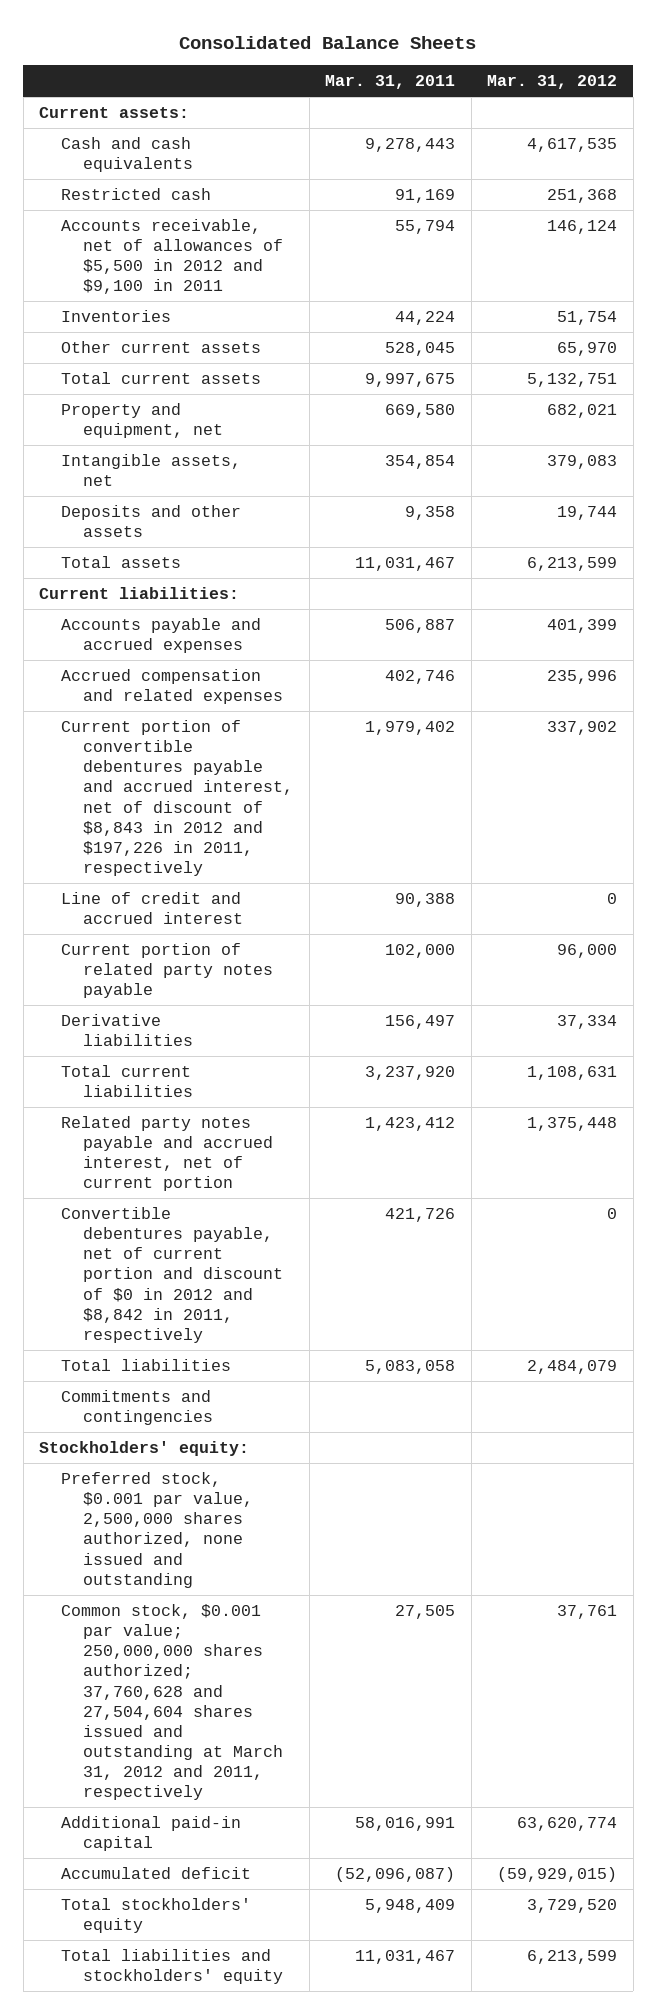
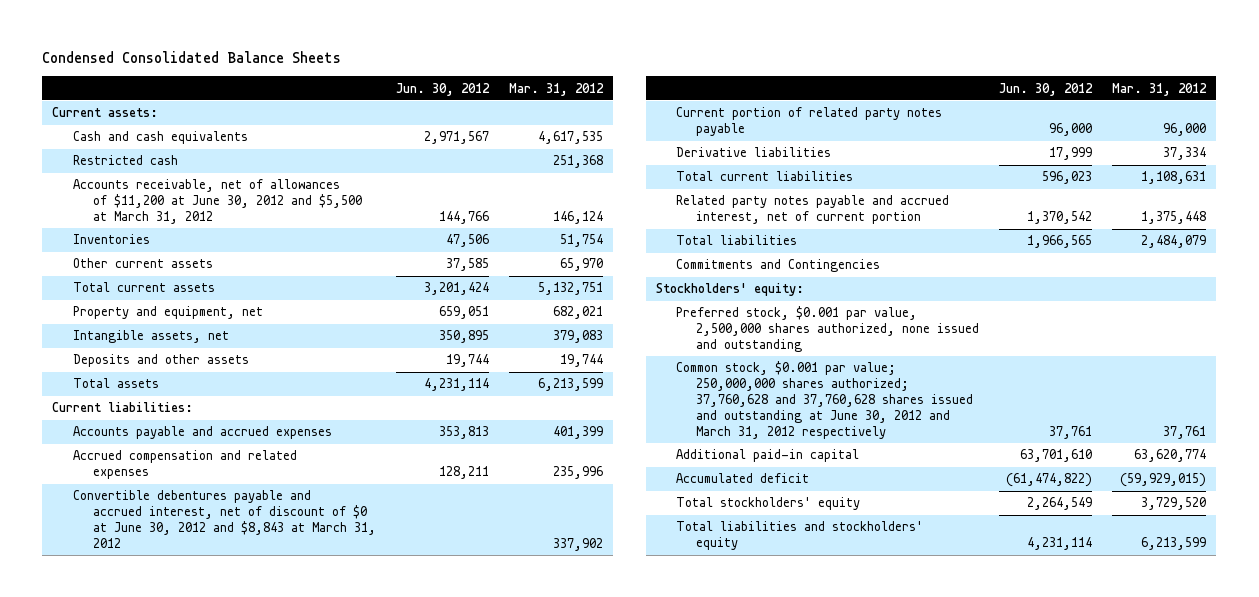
- Consolidated Balance Sheets
+ Condensed Consolidated Balance Sheets
- | Mar. 31, 2011 | Mar. 31, 2012
+ | Jun. 30, 2012 | Mar. 31, 2012
- Accounts receivable, net of allowances of $5,500 in 2012 and $9,100 in 2011 | 55,794 | 146,124
+ Accounts receivable, net of allowances of $11,200 at June 30, 2012 and $5,500 at March 31, 2012 | 144,766 | 146,124
- Current portion of convertible debentures payable and accrued interest, net of discount of $8,843 in 2012 and $197,226 in 2011, respectively | 1,979,402 | 337,902
- Line of credit and accrued interest | 90,388 | 0
+ Convertible debentures payable and accrued interest, net of discount of $0 at June 30, 2012 and $8,843 at March 31, 2012 | | 337,902
- Convertible debentures payable, net of current portion and discount of $0 in 2012 and $8,842 in 2011, respectively | 421,726 | 0
- Commitments and contingencies
+ Commitments and Contingencies
- Common stock, $0.001 par value; 250,000,000 shares authorized; 37,760,628 and 27,504,604 shares issued and outstanding at March 31, 2012 and 2011, respectively | 27,505 | 37,761
+ Common stock, $0.001 par value; 250,000,000 shares authorized; 37,760,628 and 37,760,628 shares issued and outstanding at June 30, 2012 and March 31, 2012 respectively | 37,761 | 37,761

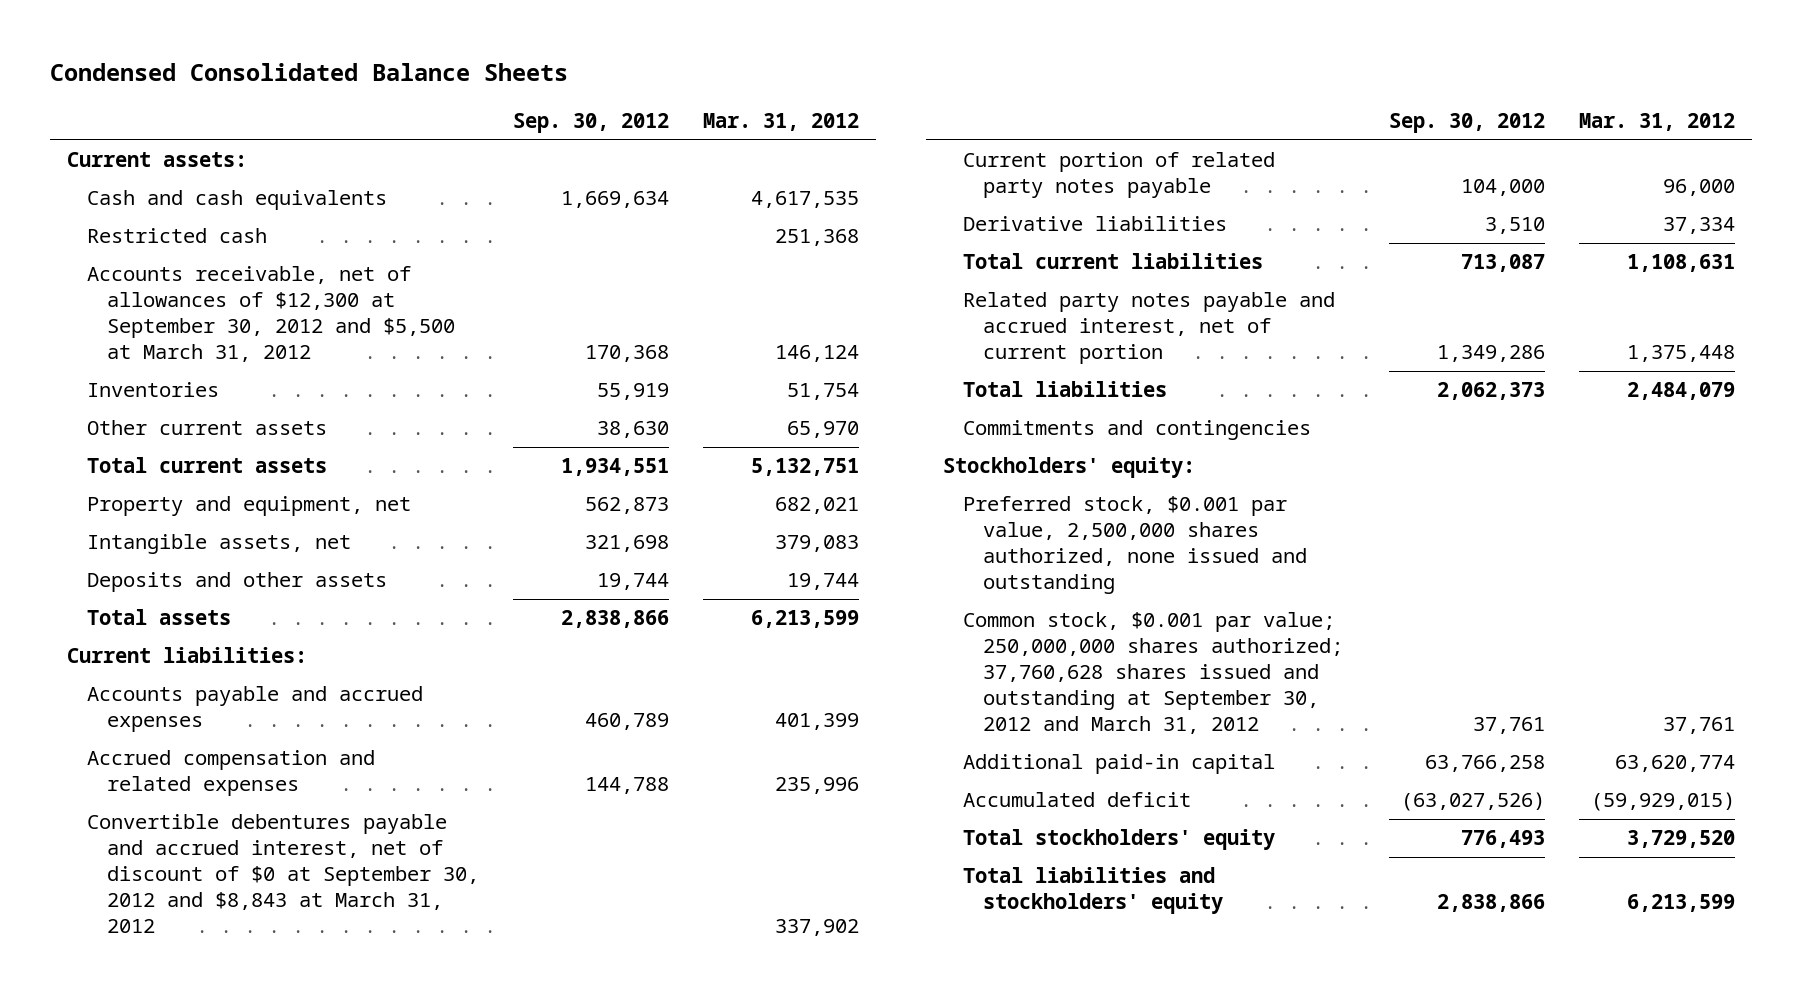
- | Jun. 30, 2012 | Mar. 31, 2012
+ | Sep. 30, 2012 | Mar. 31, 2012
- Accounts receivable, net of allowances of $11,200 at June 30, 2012 and $5,500 at March 31, 2012 | 144,766 | 146,124
+ Accounts receivable, net of allowances of $12,300 at September 30, 2012 and $5,500 at March 31, 2012 | 170,368 | 146,124
- Convertible debentures payable and accrued interest, net of discount of $0 at June 30, 2012 and $8,843 at March 31, 2012 | | 337,902
+ Convertible debentures payable and accrued interest, net of discount of $0 at September 30, 2012 and $8,843 at March 31, 2012 | | 337,902
- Commitments and Contingencies
+ Commitments and contingencies
- Common stock, $0.001 par value; 250,000,000 shares authorized; 37,760,628 and 37,760,628 shares issued and outstanding at June 30, 2012 and March 31, 2012 respectively | 37,761 | 37,761
+ Common stock, $0.001 par value; 250,000,000 shares authorized; 37,760,628 shares issued and outstanding at September 30, 2012 and March 31, 2012 | 37,761 | 37,761

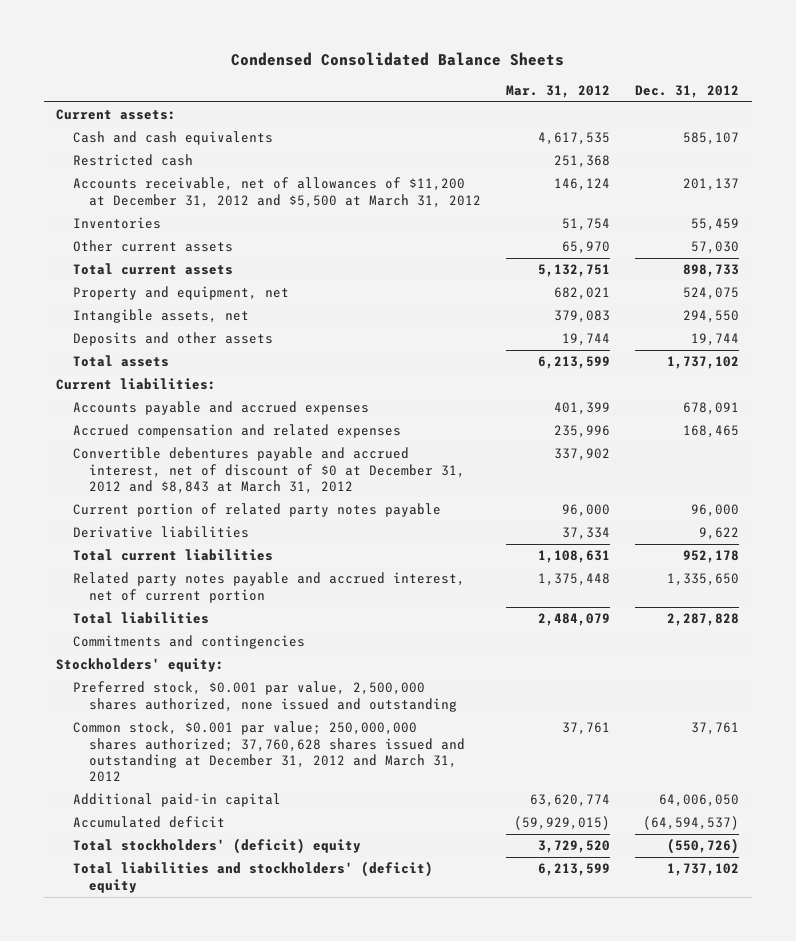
- | Sep. 30, 2012 | Mar. 31, 2012
+ | Mar. 31, 2012 | Dec. 31, 2012
- Accounts receivable, net of allowances of $12,300 at September 30, 2012 and $5,500 at March 31, 2012 | 170,368 | 146,124
+ Accounts receivable, net of allowances of $11,200 at December 31, 2012 and $5,500 at March 31, 2012 | 146,124 | 201,137
- Convertible debentures payable and accrued interest, net of discount of $0 at September 30, 2012 and $8,843 at March 31, 2012 | | 337,902
+ Convertible debentures payable and accrued interest, net of discount of $0 at December 31, 2012 and $8,843 at March 31, 2012 | 337,902 |
- Common stock, $0.001 par value; 250,000,000 shares authorized; 37,760,628 shares issued and outstanding at September 30, 2012 and March 31, 2012 | 37,761 | 37,761
+ Common stock, $0.001 par value; 250,000,000 shares authorized; 37,760,628 shares issued and outstanding at December 31, 2012 and March 31, 2012 | 37,761 | 37,761
- Total stockholders' equity | 776,493 | 3,729,520
- Total liabilities and stockholders' equity | 2,838,866 | 6,213,599
+ Total stockholders' (deficit) equity | 3,729,520 | (550,726)
+ Total liabilities and stockholders' (deficit) equity | 6,213,599 | 1,737,102

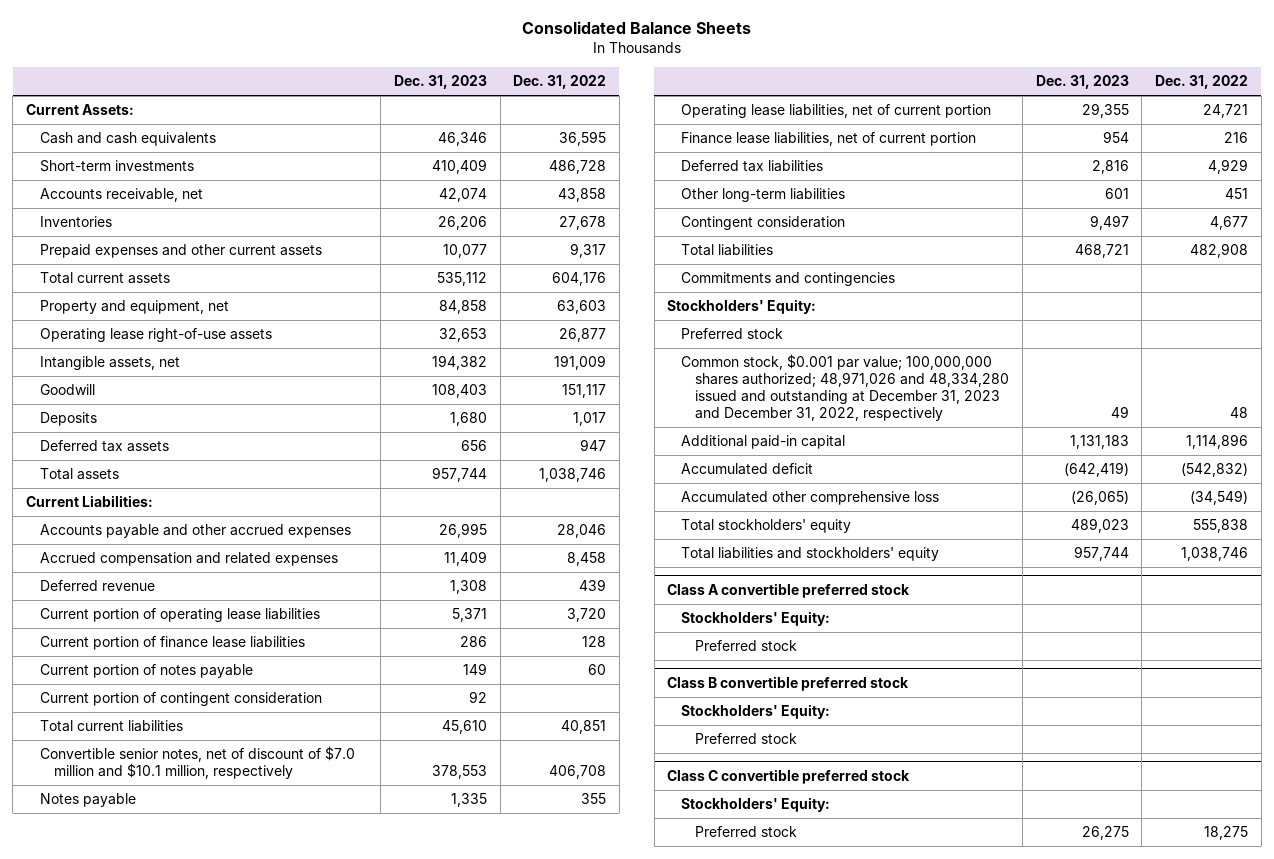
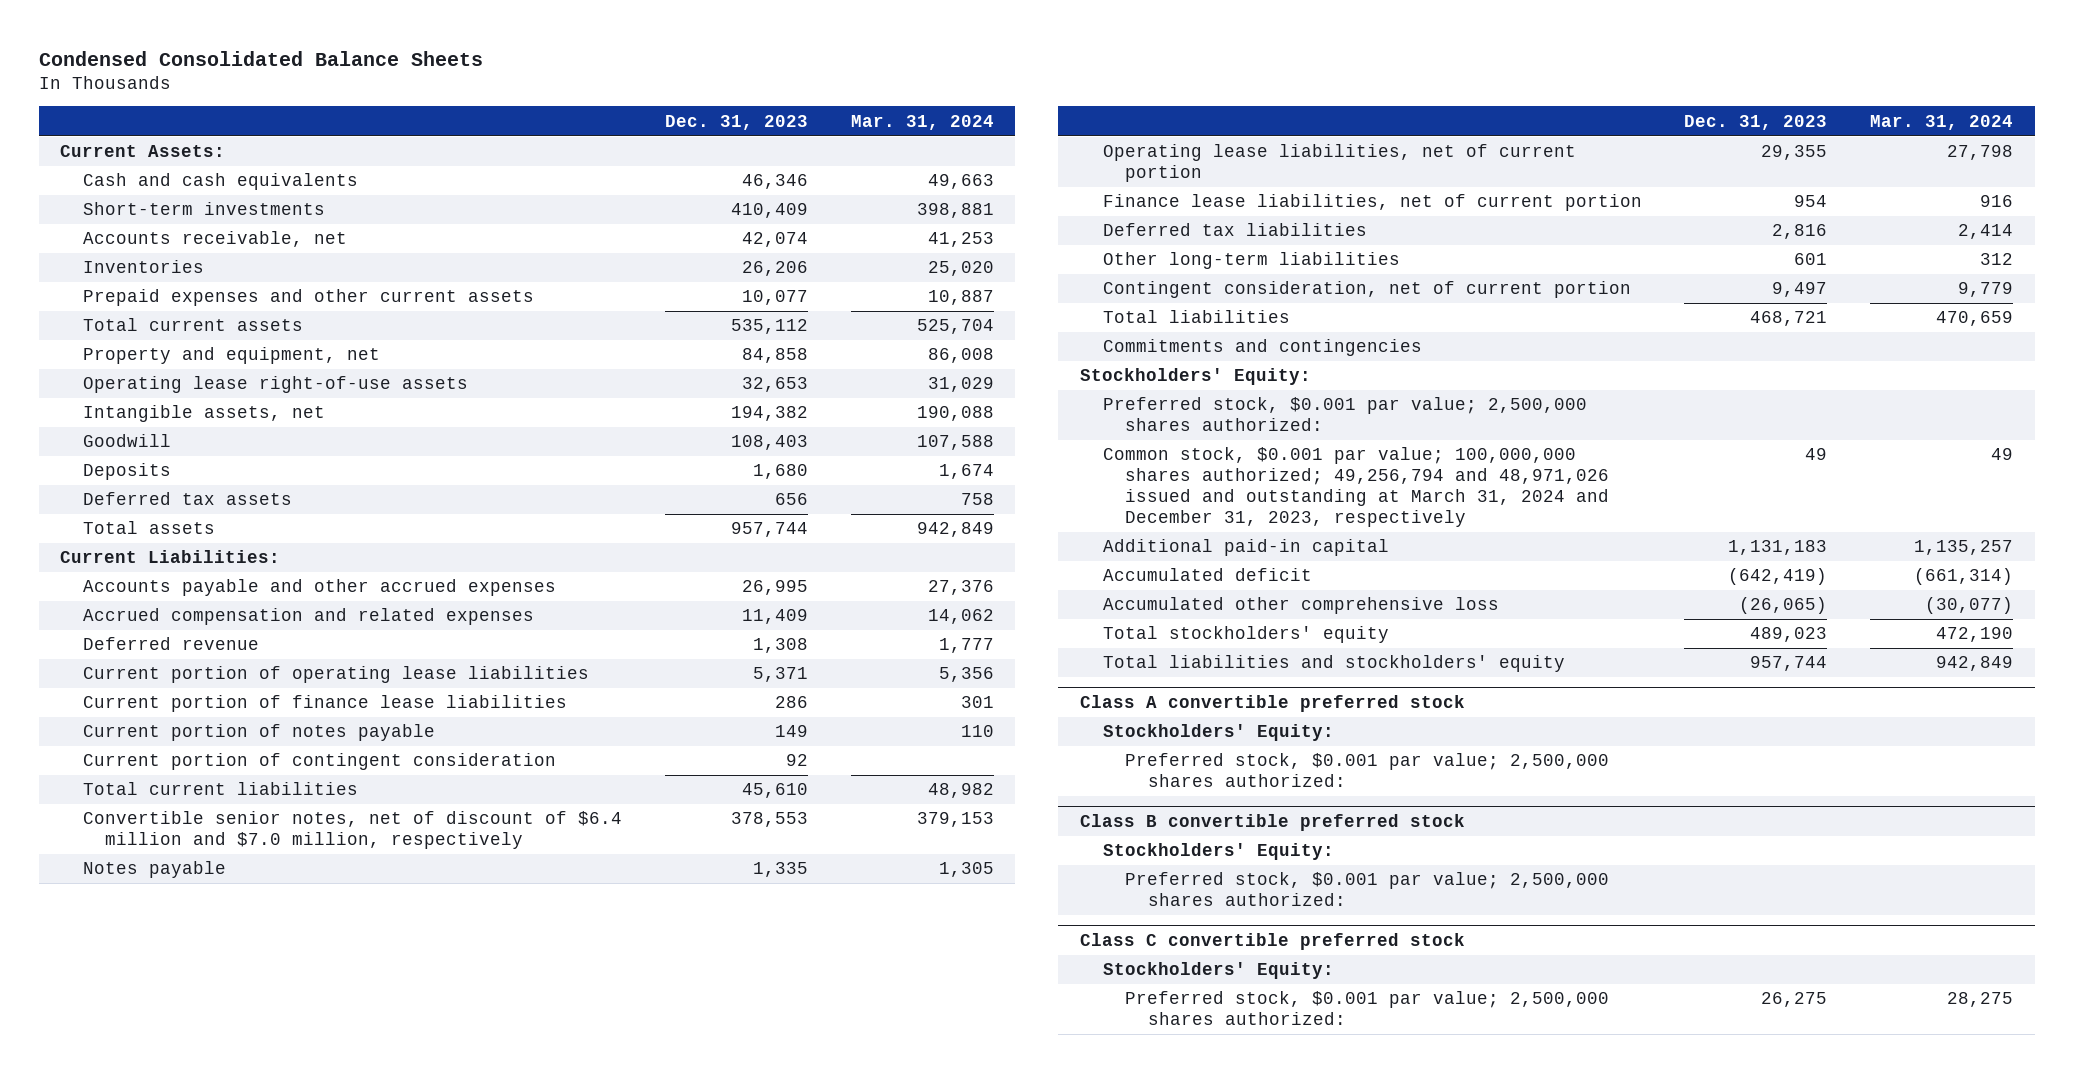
- Consolidated Balance Sheets
+ Condensed Consolidated Balance Sheets
- | Dec. 31, 2023 | Dec. 31, 2022
+ | Dec. 31, 2023 | Mar. 31, 2024
- Convertible senior notes, net of discount of $7.0 million and $10.1 million, respectively | 378,553 | 406,708
+ Convertible senior notes, net of discount of $6.4 million and $7.0 million, respectively | 378,553 | 379,153
- Contingent consideration | 9,497 | 4,677
+ Contingent consideration, net of current portion | 9,497 | 9,779
- Preferred stock
- Common stock, $0.001 par value; 100,000,000 shares authorized; 48,971,026 and 48,334,280 issued and outstanding at December 31, 2023 and December 31, 2022, respectively | 49 | 48
+ Preferred stock, $0.001 par value; 2,500,000 shares authorized:
+ Common stock, $0.001 par value; 100,000,000 shares authorized; 49,256,794 and 48,971,026 issued and outstanding at March 31, 2024 and December 31, 2023, respectively | 49 | 49
@ Class A convertible preferred stock
- Preferred stock
+ Preferred stock, $0.001 par value; 2,500,000 shares authorized:
@ Class B convertible preferred stock
- Preferred stock
+ Preferred stock, $0.001 par value; 2,500,000 shares authorized:
@ Class C convertible preferred stock
- Preferred stock | 26,275 | 18,275
+ Preferred stock, $0.001 par value; 2,500,000 shares authorized: | 26,275 | 28,275

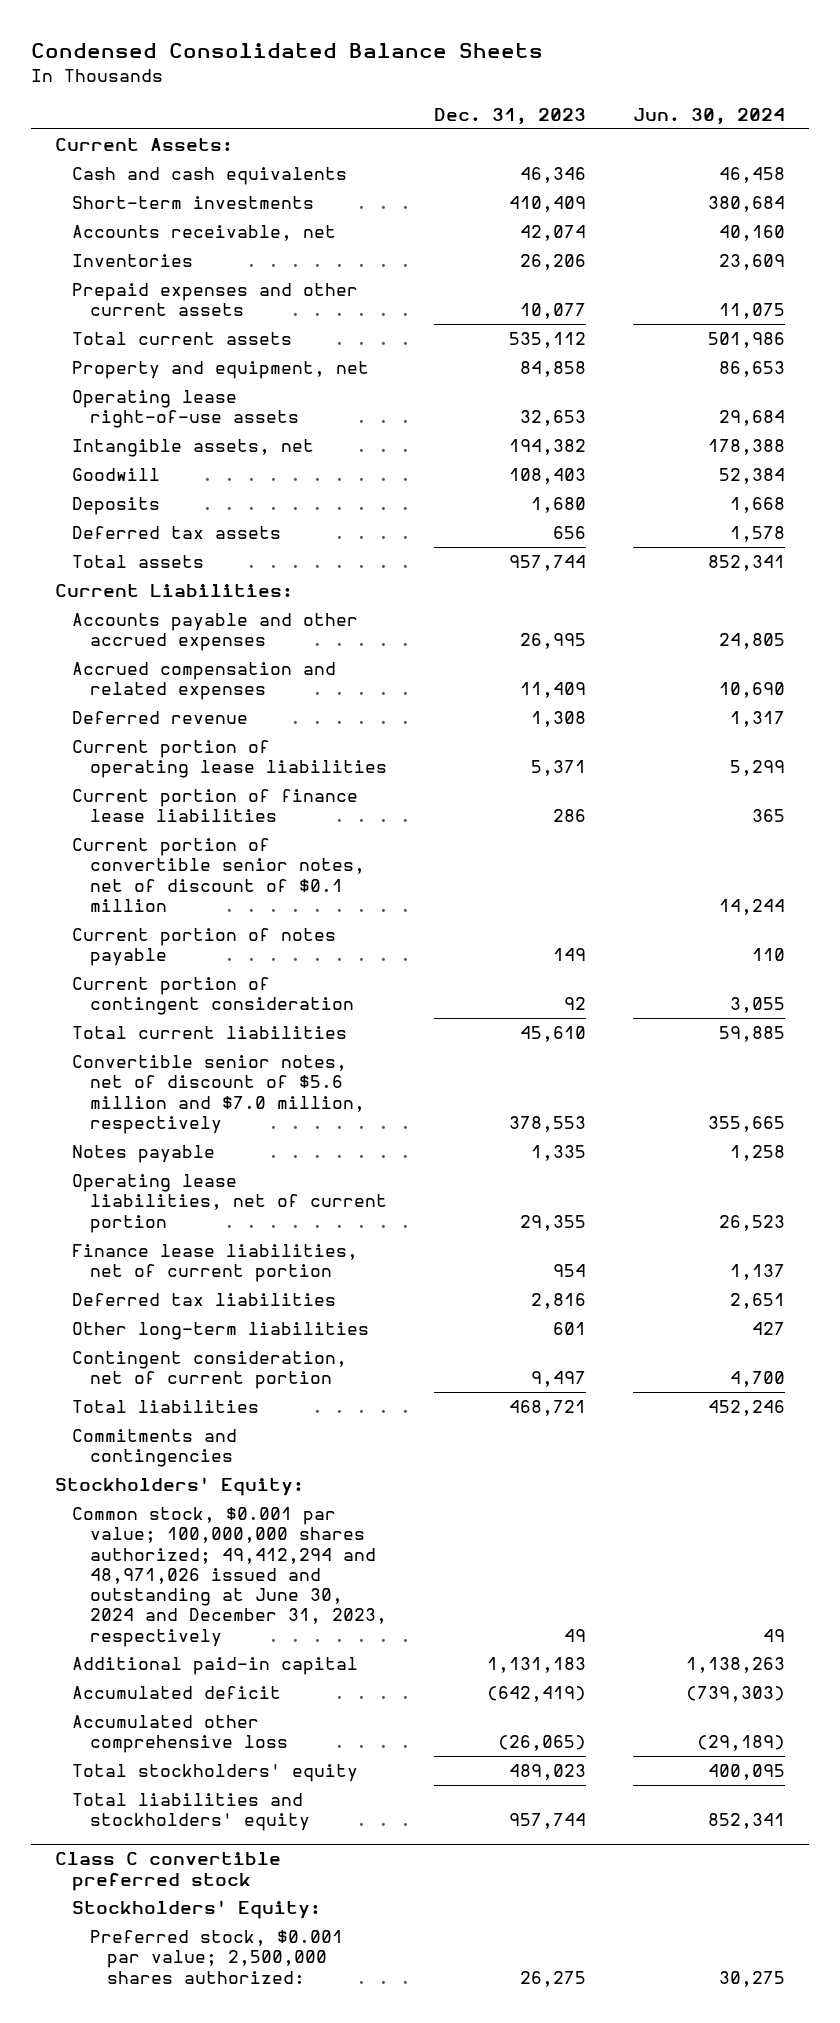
- | Dec. 31, 2023 | Mar. 31, 2024
+ | Dec. 31, 2023 | Jun. 30, 2024
+ Current portion of convertible senior notes, net of discount of $0.1 million | | 14,244
- Convertible senior notes, net of discount of $6.4 million and $7.0 million, respectively | 378,553 | 379,153
+ Convertible senior notes, net of discount of $5.6 million and $7.0 million, respectively | 378,553 | 355,665
- Preferred stock, $0.001 par value; 2,500,000 shares authorized:
- Common stock, $0.001 par value; 100,000,000 shares authorized; 49,256,794 and 48,971,026 issued and outstanding at March 31, 2024 and December 31, 2023, respectively | 49 | 49
+ Common stock, $0.001 par value; 100,000,000 shares authorized; 49,412,294 and 48,971,026 issued and outstanding at June 30, 2024 and December 31, 2023, respectively | 49 | 49
- Class A convertible preferred stock
- Stockholders' Equity:
- Preferred stock, $0.001 par value; 2,500,000 shares authorized:
- Class B convertible preferred stock
- Stockholders' Equity:
- Preferred stock, $0.001 par value; 2,500,000 shares authorized:

